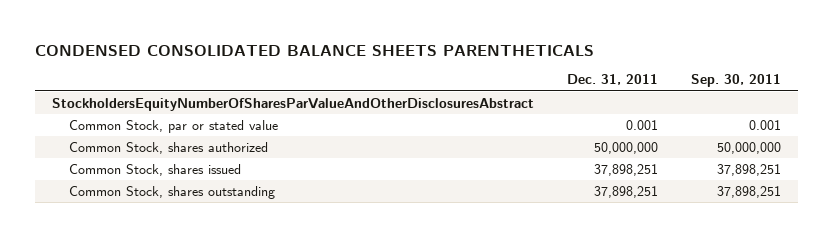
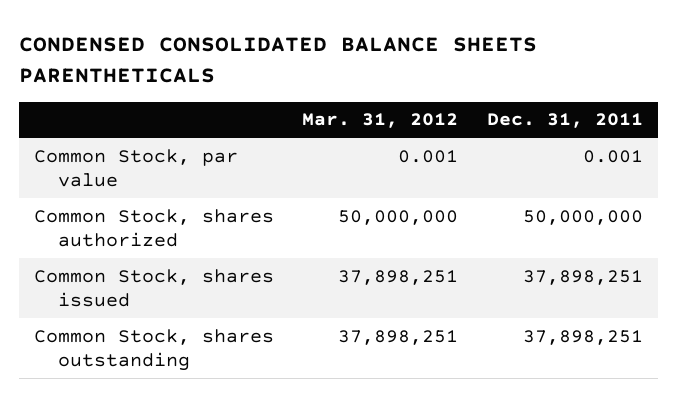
- | Dec. 31, 2011 | Sep. 30, 2011
+ | Mar. 31, 2012 | Dec. 31, 2011
- StockholdersEquityNumberOfSharesParValueAndOtherDisclosuresAbstract
- Common Stock, par or stated value | 0.001 | 0.001
+ Common Stock, par value | 0.001 | 0.001

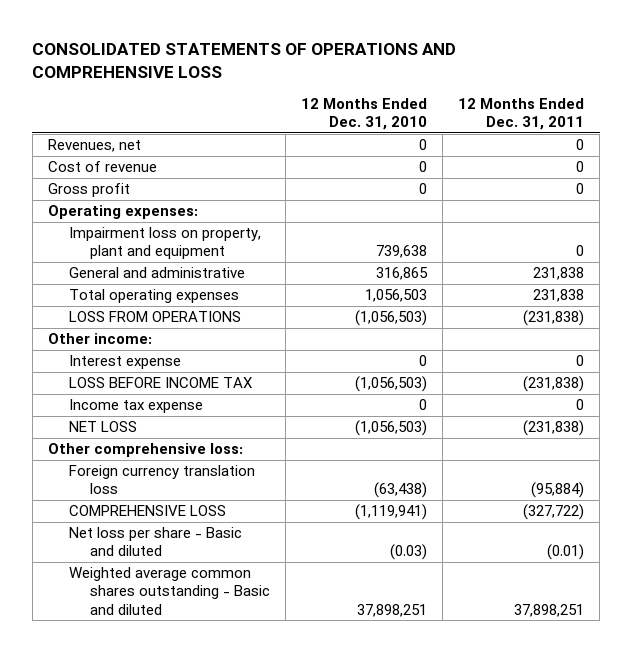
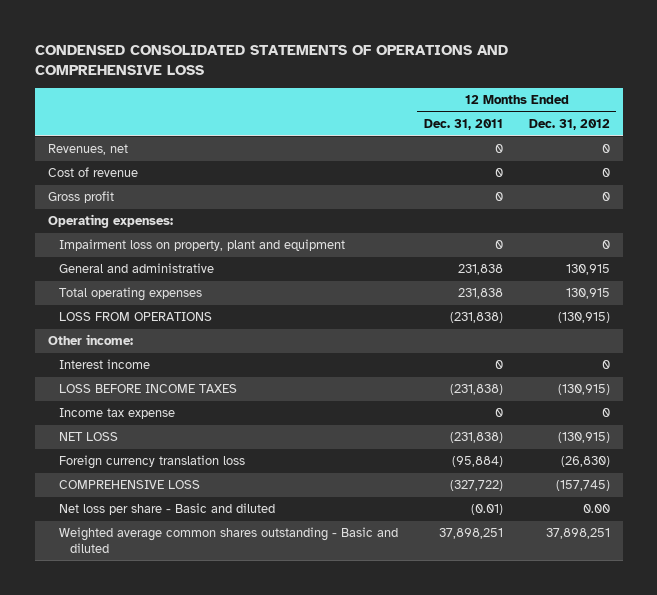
- CONSOLIDATED STATEMENTS OF OPERATIONS AND COMPREHENSIVE LOSS
+ CONDENSED CONSOLIDATED STATEMENTS OF OPERATIONS AND COMPREHENSIVE LOSS
- | 12 Months Ended Dec. 31, 2010 | 12 Months Ended Dec. 31, 2011
+ | 12 Months Ended Dec. 31, 2011 | 12 Months Ended Dec. 31, 2012
- Interest expense | 0 | 0
- LOSS BEFORE INCOME TAX | (1,056,503) | (231,838)
+ Interest income | 0 | 0
+ LOSS BEFORE INCOME TAXES | (231,838) | (130,915)
- Other comprehensive loss:

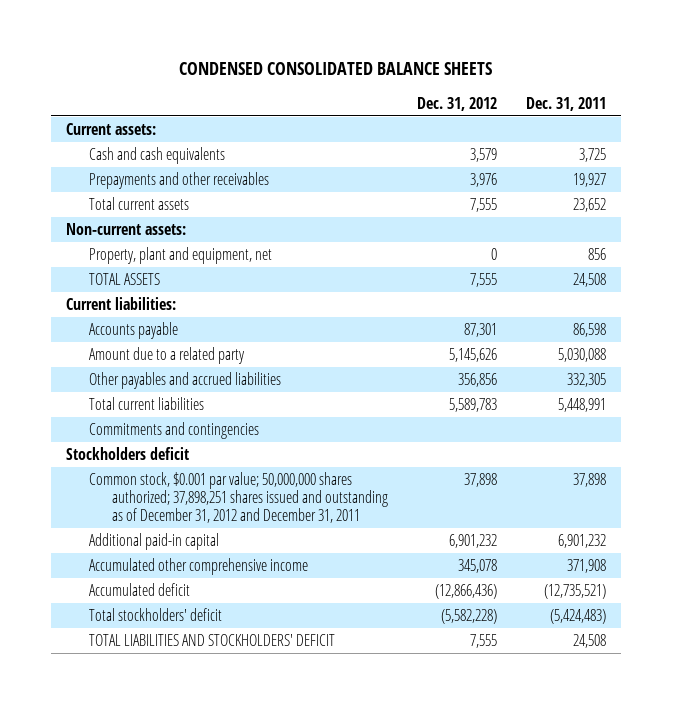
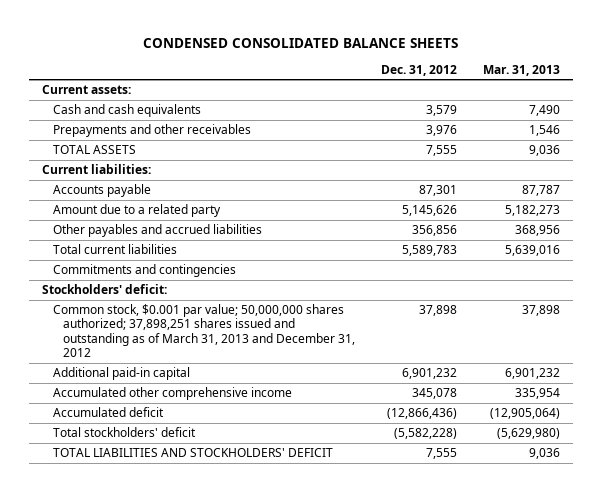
- | Dec. 31, 2012 | Dec. 31, 2011
+ | Dec. 31, 2012 | Mar. 31, 2013
- Total current assets | 7,555 | 23,652
- Non-current assets:
- Property, plant and equipment, net | 0 | 856
- Stockholders deficit
- Common stock, $0.001 par value; 50,000,000 shares authorized; 37,898,251 shares issued and outstanding as of December 31, 2012 and December 31, 2011 | 37,898 | 37,898
+ Stockholders' deficit:
+ Common stock, $0.001 par value; 50,000,000 shares authorized; 37,898,251 shares issued and outstanding as of March 31, 2013 and December 31, 2012 | 37,898 | 37,898

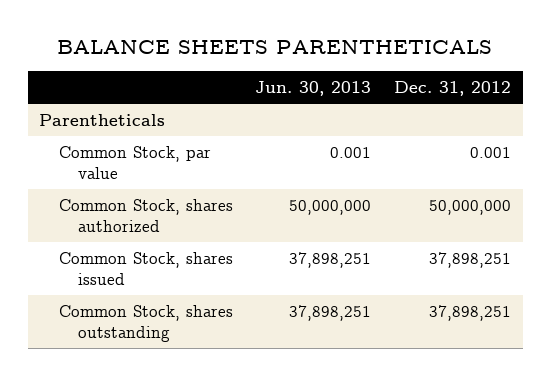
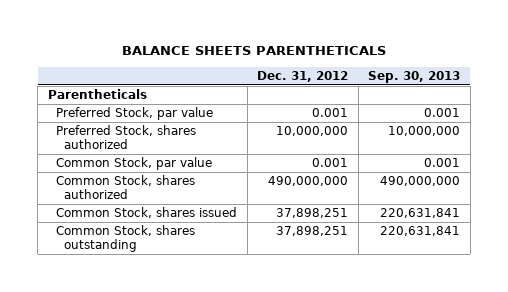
- | Jun. 30, 2013 | Dec. 31, 2012
+ | Dec. 31, 2012 | Sep. 30, 2013
+ Preferred Stock, par value | 0.001 | 0.001
+ Preferred Stock, shares authorized | 10,000,000 | 10,000,000
- Common Stock, shares authorized | 50,000,000 | 50,000,000
+ Common Stock, shares authorized | 490,000,000 | 490,000,000

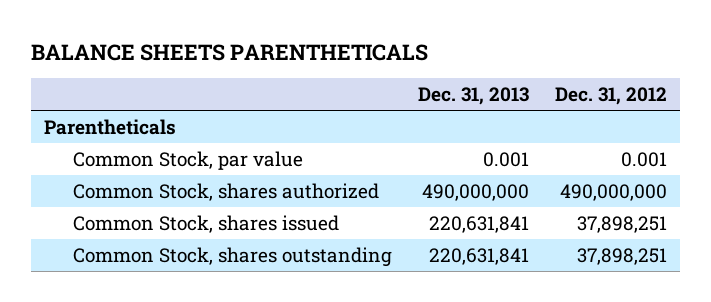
- | Dec. 31, 2012 | Sep. 30, 2013
+ | Dec. 31, 2013 | Dec. 31, 2012
- Preferred Stock, par value | 0.001 | 0.001
- Preferred Stock, shares authorized | 10,000,000 | 10,000,000

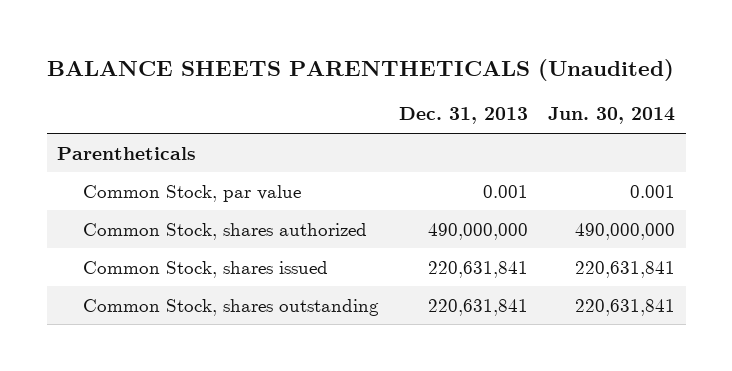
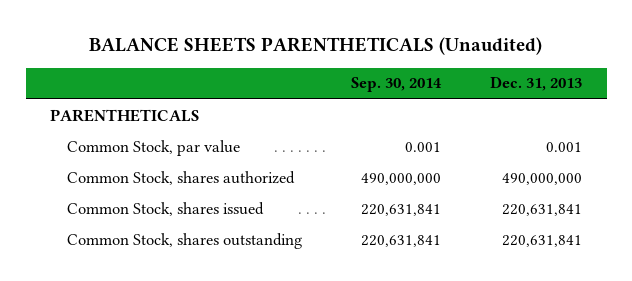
- | Dec. 31, 2013 | Jun. 30, 2014
+ | Sep. 30, 2014 | Dec. 31, 2013
- Parentheticals
+ PARENTHETICALS

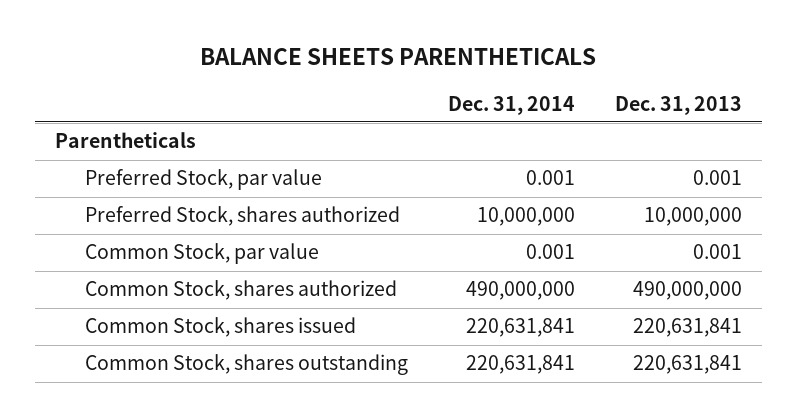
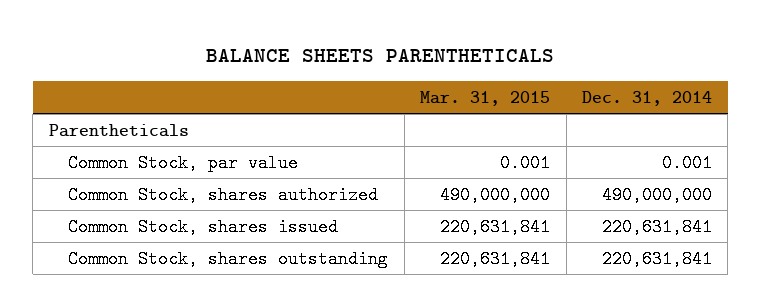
- | Dec. 31, 2014 | Dec. 31, 2013
+ | Mar. 31, 2015 | Dec. 31, 2014
- Preferred Stock, par value | 0.001 | 0.001
- Preferred Stock, shares authorized | 10,000,000 | 10,000,000

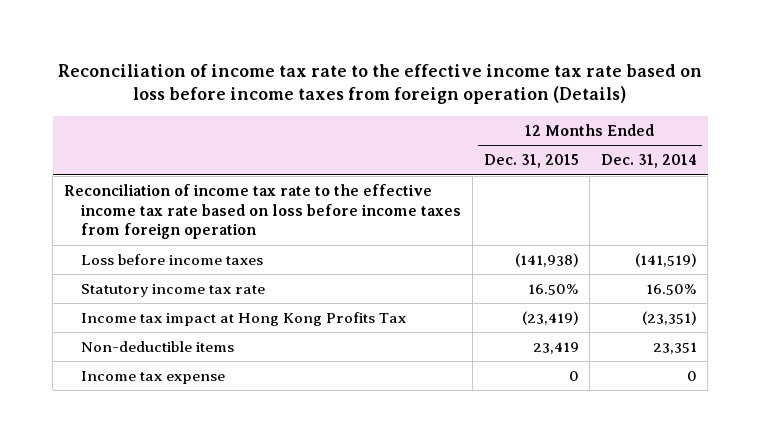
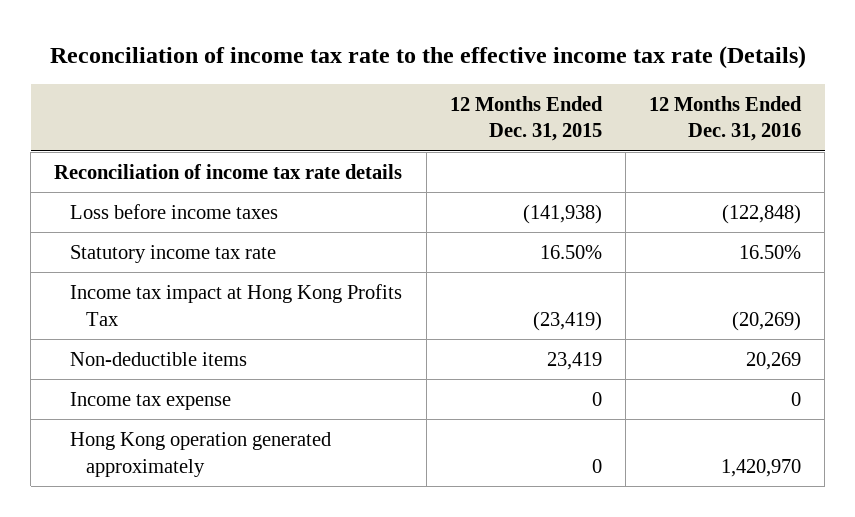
- Reconciliation of income tax rate to the effective income tax rate based on loss before income taxes from foreign operation (Details)
+ Reconciliation of income tax rate to the effective income tax rate (Details)
- | 12 Months Ended Dec. 31, 2015 | 12 Months Ended Dec. 31, 2014
+ | 12 Months Ended Dec. 31, 2015 | 12 Months Ended Dec. 31, 2016
- Reconciliation of income tax rate to the effective income tax rate based on loss before income taxes from foreign operation
+ Reconciliation of income tax rate details
+ Hong Kong operation generated approximately | 0 | 1,420,970

